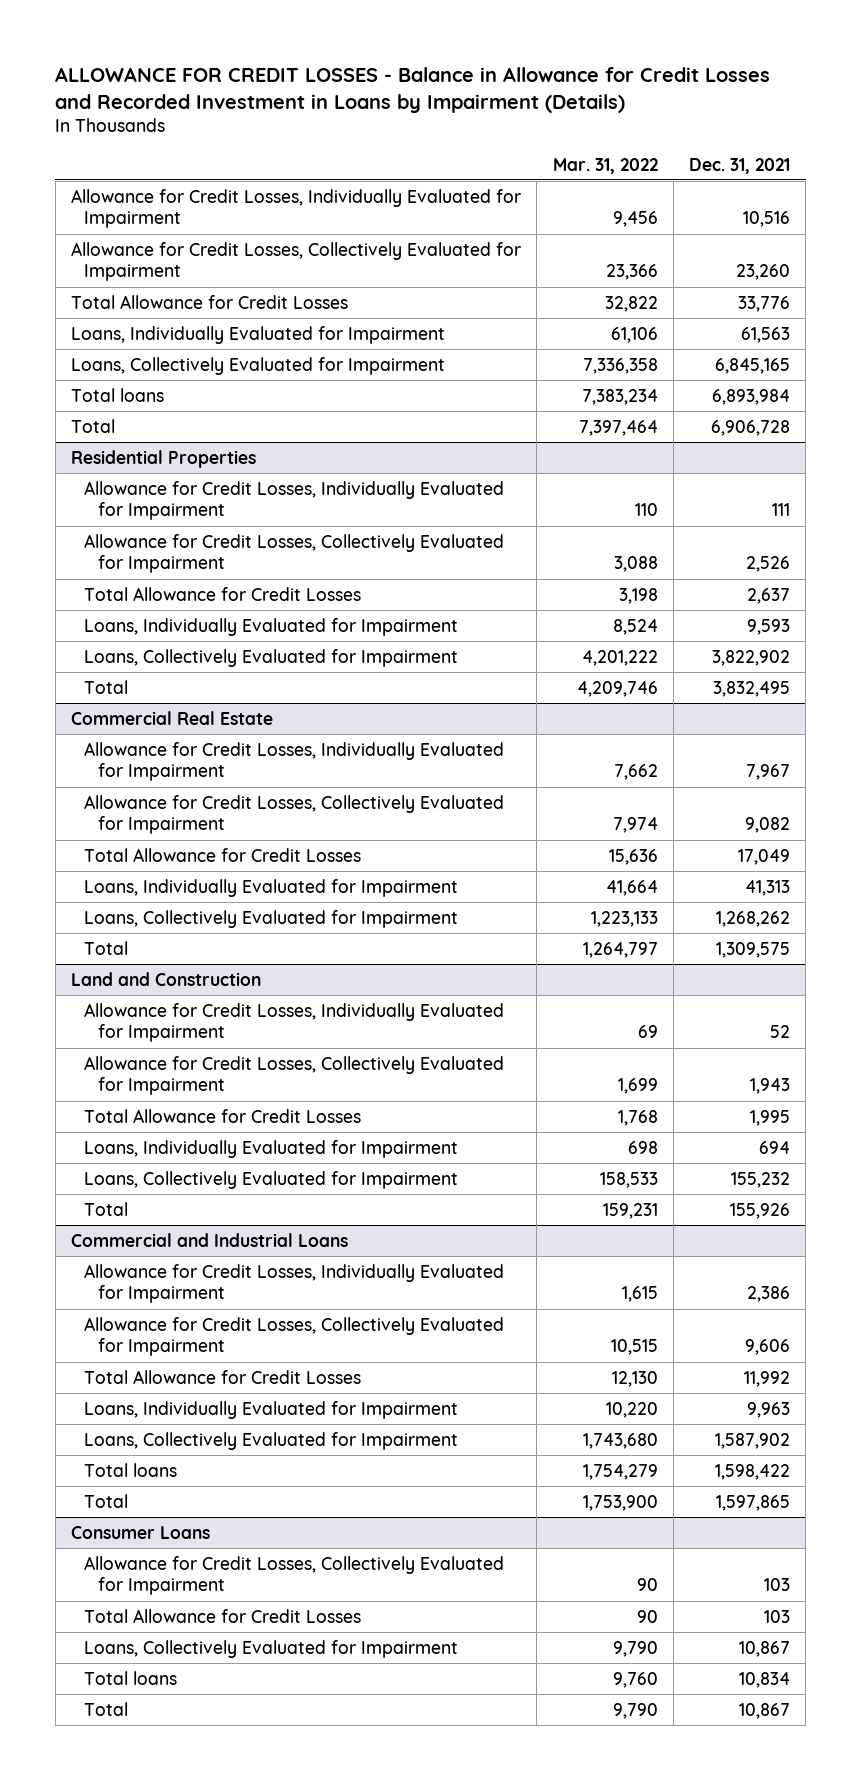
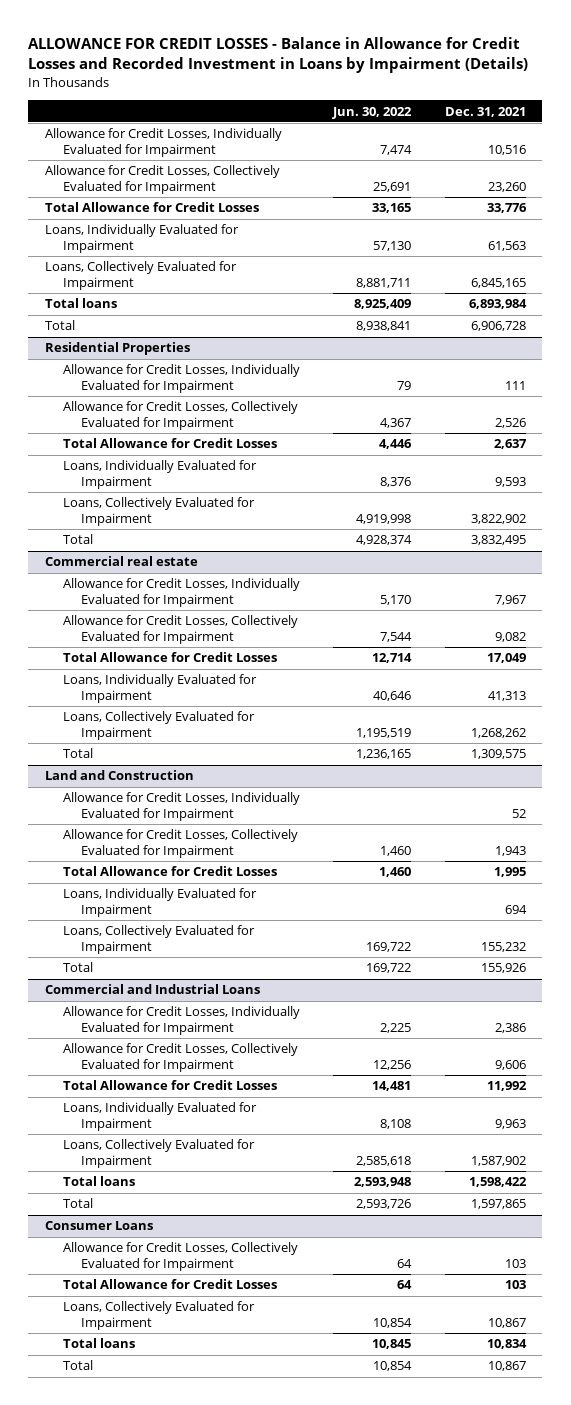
- | Mar. 31, 2022 | Dec. 31, 2021
+ | Jun. 30, 2022 | Dec. 31, 2021
- Commercial Real Estate
+ Commercial real estate

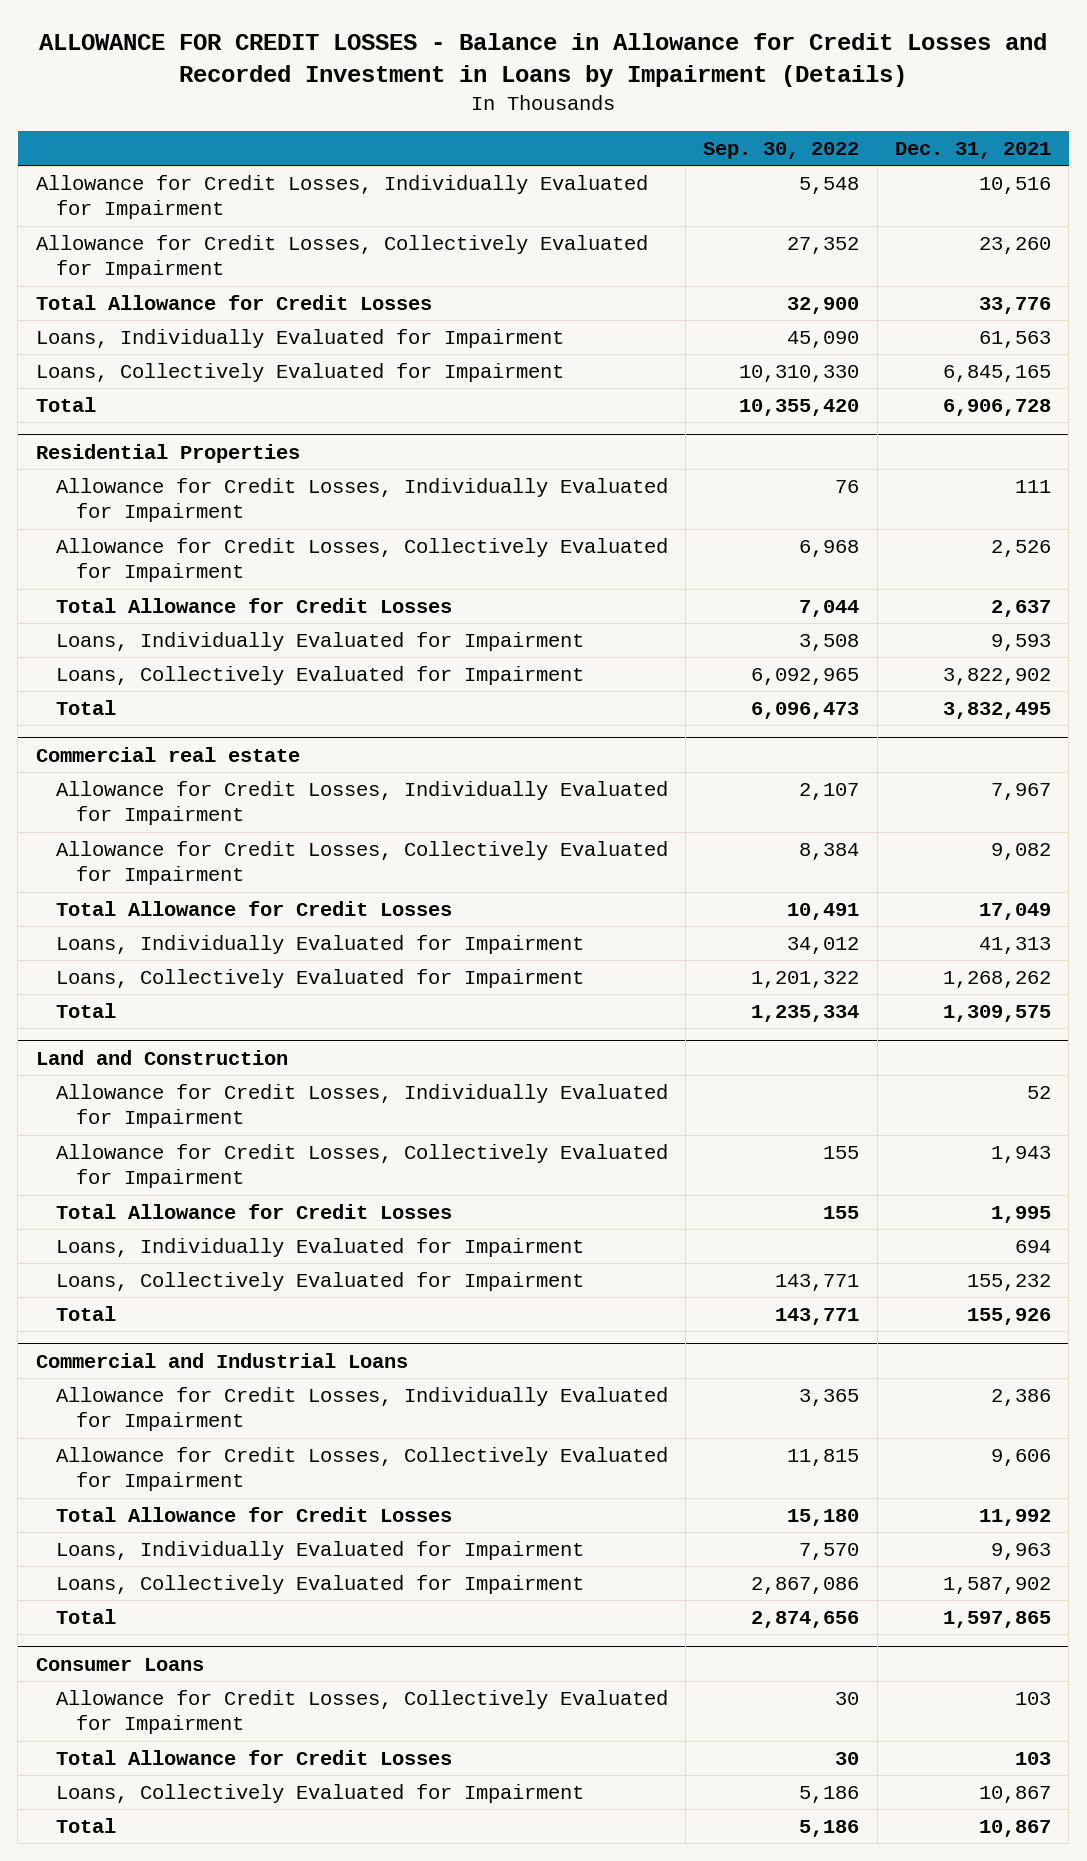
- | Jun. 30, 2022 | Dec. 31, 2021
+ | Sep. 30, 2022 | Dec. 31, 2021
- Total loans | 8,925,409 | 6,893,984
@ Commercial and Industrial Loans
- Total loans | 2,593,948 | 1,598,422
@ Consumer Loans
- Total loans | 10,845 | 10,834

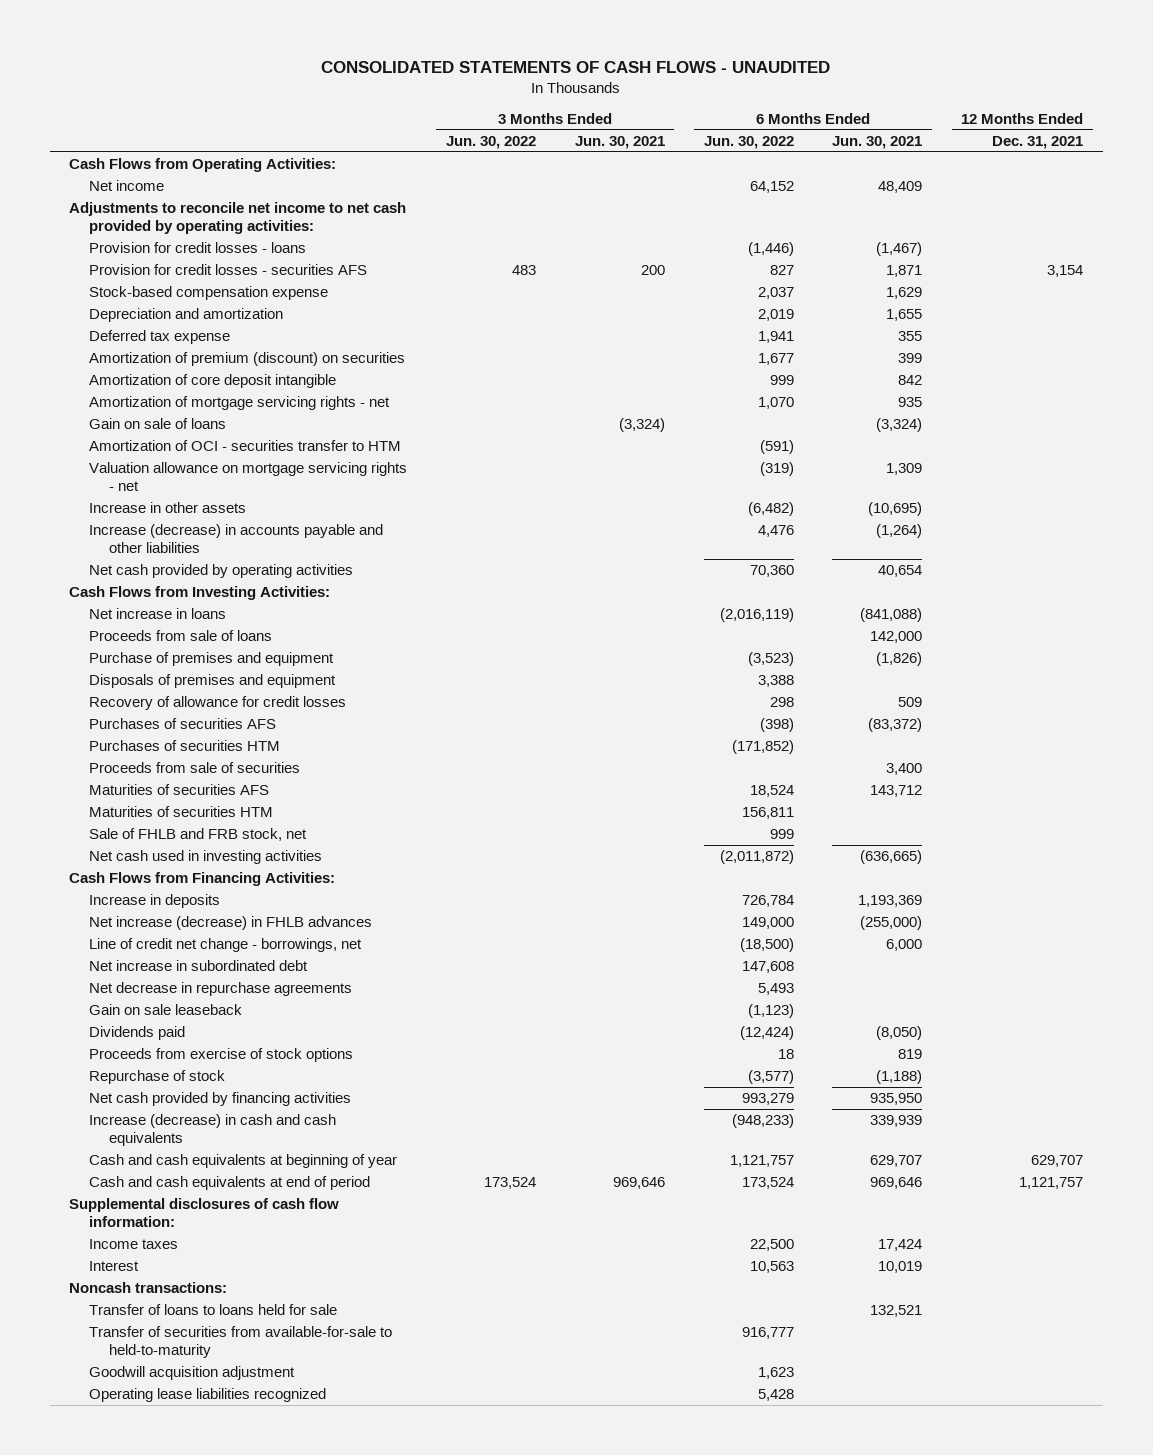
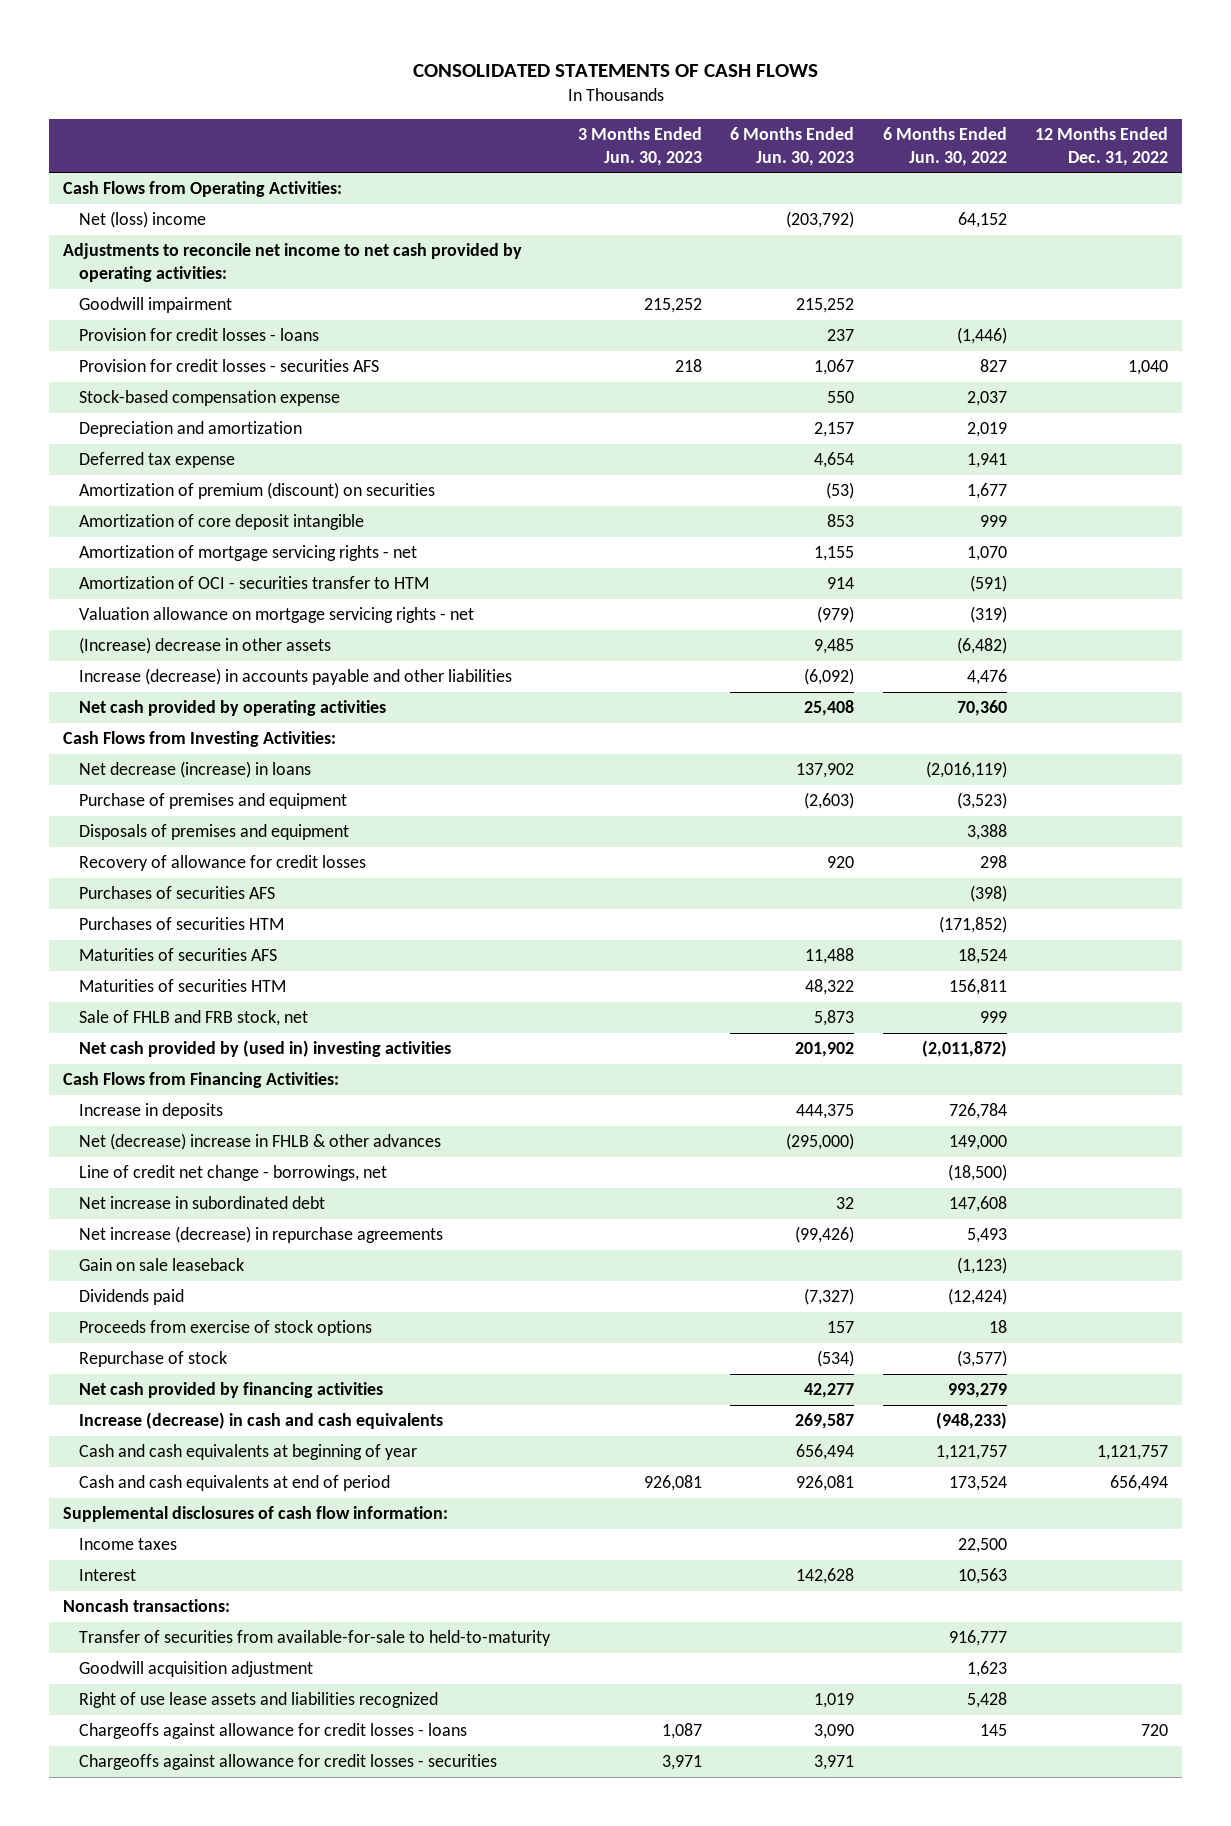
- CONSOLIDATED STATEMENTS OF CASH FLOWS - UNAUDITED
+ CONSOLIDATED STATEMENTS OF CASH FLOWS
- | 3 Months Ended Jun. 30, 2022 | 3 Months Ended Jun. 30, 2021 | 6 Months Ended Jun. 30, 2022 | 6 Months Ended Jun. 30, 2021 | 12 Months Ended Dec. 31, 2021
+ | 3 Months Ended Jun. 30, 2023 | 6 Months Ended Jun. 30, 2023 | 6 Months Ended Jun. 30, 2022 | 12 Months Ended Dec. 31, 2022
- Net income | | | 64,152 | 48,409 |
+ Net (loss) income | | (203,792) | 64,152 |
+ Goodwill impairment | 215,252 | 215,252 | |
- Gain on sale of loans | | (3,324) | | (3,324) |
- Increase in other assets | | | (6,482) | (10,695) |
+ (Increase) decrease in other assets | | 9,485 | (6,482) |
- Net increase in loans | | | (2,016,119) | (841,088) |
- Proceeds from sale of loans | | | | 142,000 |
+ Net decrease (increase) in loans | | 137,902 | (2,016,119) |
- Proceeds from sale of securities | | | | 3,400 |
- Net cash used in investing activities | | | (2,011,872) | (636,665) |
+ Net cash provided by (used in) investing activities | | 201,902 | (2,011,872) |
- Net increase (decrease) in FHLB advances | | | 149,000 | (255,000) |
+ Net (decrease) increase in FHLB & other advances | | (295,000) | 149,000 |
- Net decrease in repurchase agreements | | | 5,493 | |
+ Net increase (decrease) in repurchase agreements | | (99,426) | 5,493 |
- Transfer of loans to loans held for sale | | | | 132,521 |
- Operating lease liabilities recognized | | | 5,428 | |
+ Right of use lease assets and liabilities recognized | | 1,019 | 5,428 |
+ Chargeoffs against allowance for credit losses - loans | 1,087 | 3,090 | 145 | 720
+ Chargeoffs against allowance for credit losses - securities | 3,971 | 3,971 | |

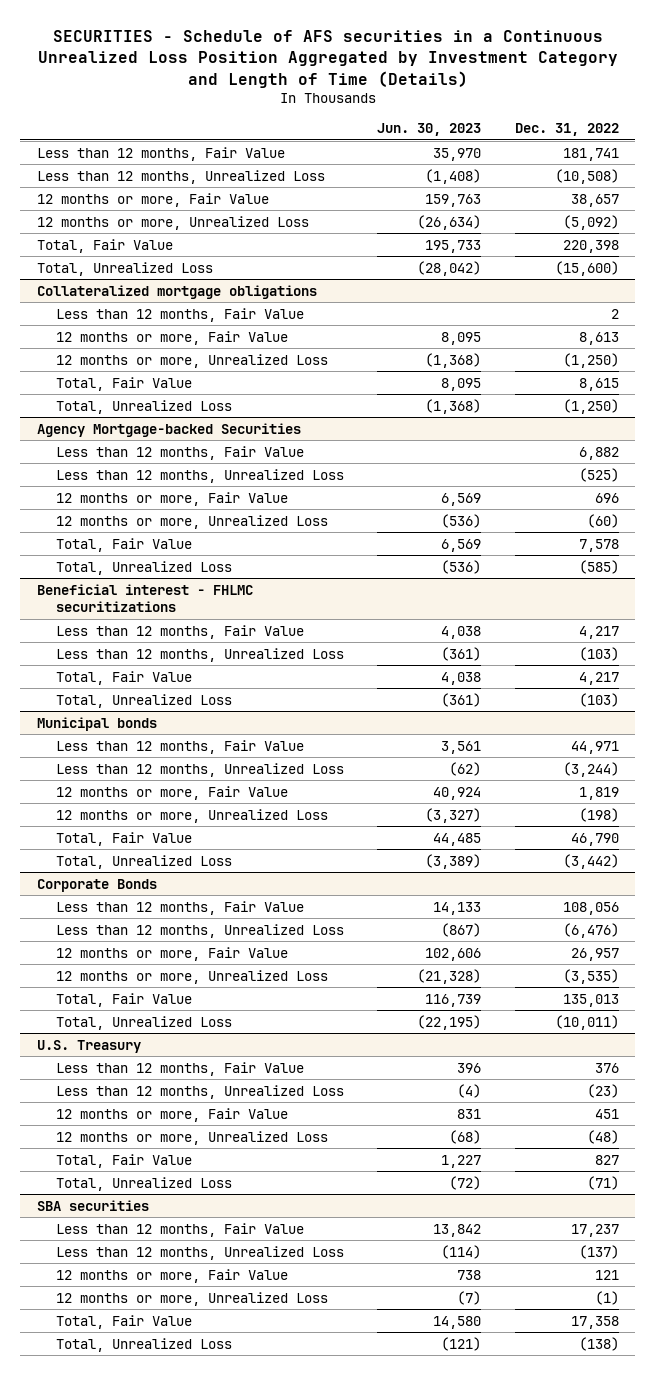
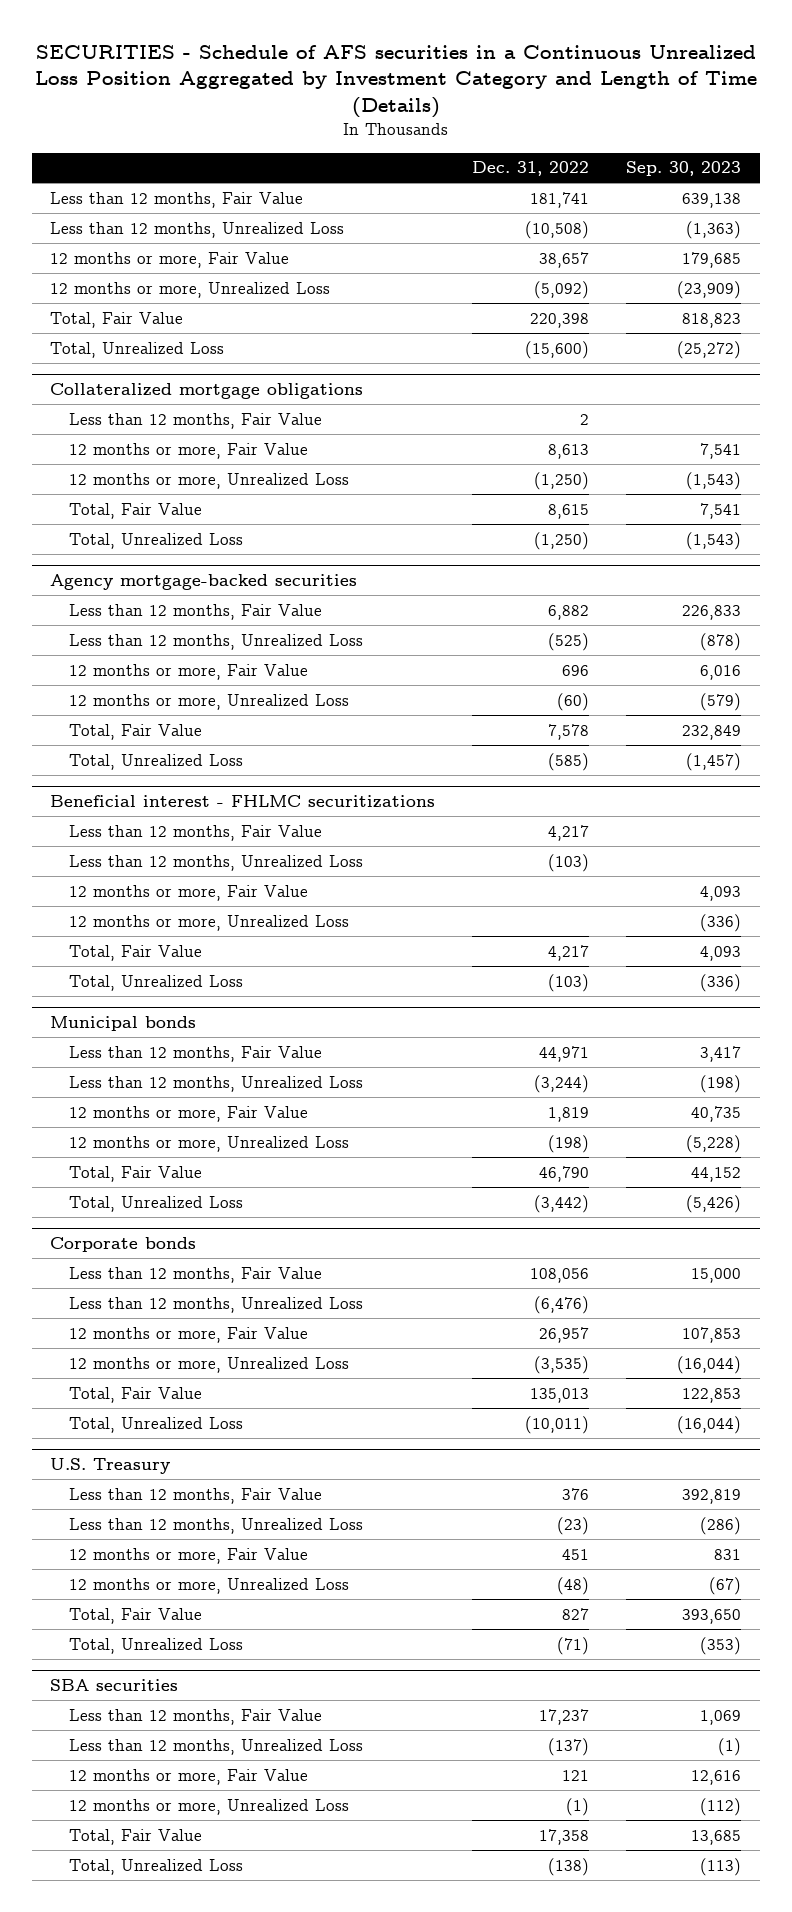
- | Jun. 30, 2023 | Dec. 31, 2022
+ | Dec. 31, 2022 | Sep. 30, 2023
- Agency Mortgage-backed Securities
+ Agency mortgage-backed securities
@ Beneficial interest - FHLMC securitizations
+ 12 months or more, Fair Value | | 4,093
+ 12 months or more, Unrealized Loss | | (336)
- Corporate Bonds
+ Corporate bonds

